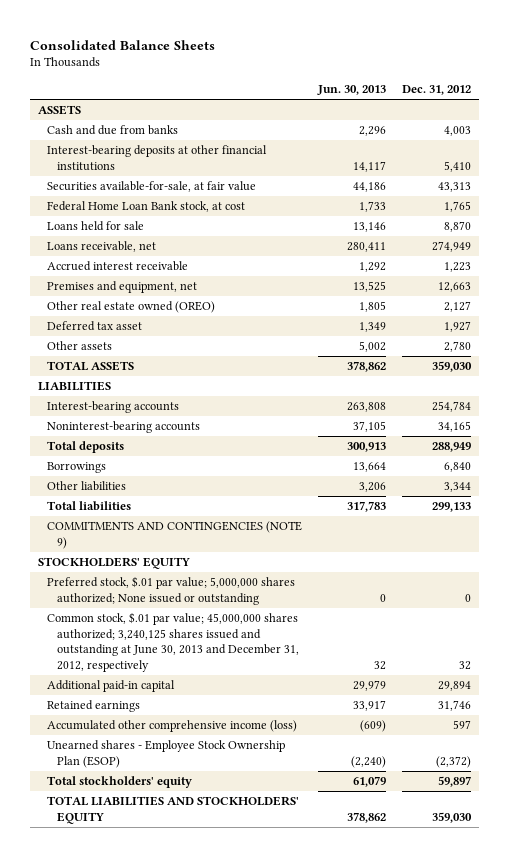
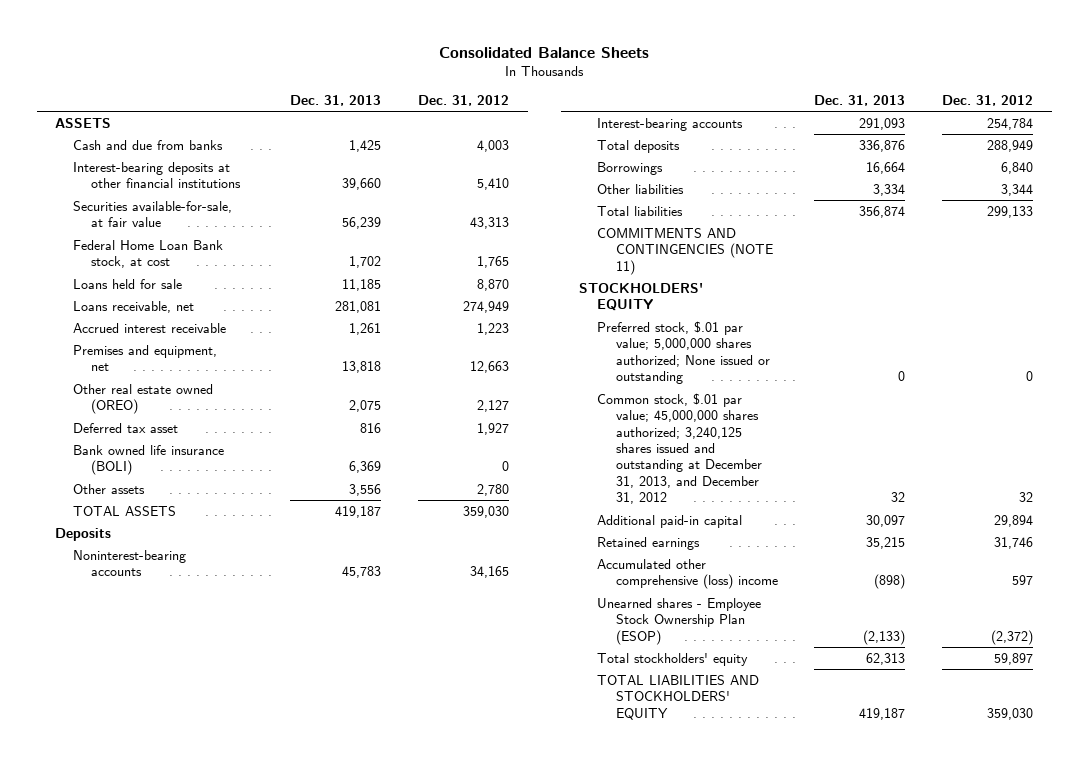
- | Jun. 30, 2013 | Dec. 31, 2012
+ | Dec. 31, 2013 | Dec. 31, 2012
+ Bank owned life insurance (BOLI) | 6,369 | 0
- LIABILITIES
+ Deposits
moved down: Interest-bearing accounts | 291,093 | 254,784
- COMMITMENTS AND CONTINGENCIES (NOTE 9)
+ COMMITMENTS AND CONTINGENCIES (NOTE 11)
- Common stock, $.01 par value; 45,000,000 shares authorized; 3,240,125 shares issued and outstanding at June 30, 2013 and December 31, 2012, respectively | 32 | 32
+ Common stock, $.01 par value; 45,000,000 shares authorized; 3,240,125 shares issued and outstanding at December 31, 2013, and December 31, 2012 | 32 | 32
- Accumulated other comprehensive income (loss) | (609) | 597
+ Accumulated other comprehensive (loss) income | (898) | 597

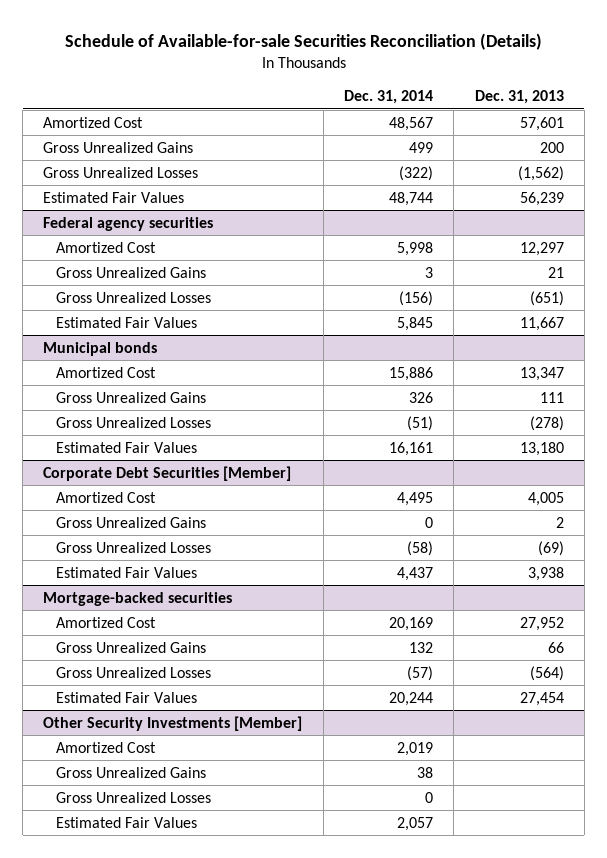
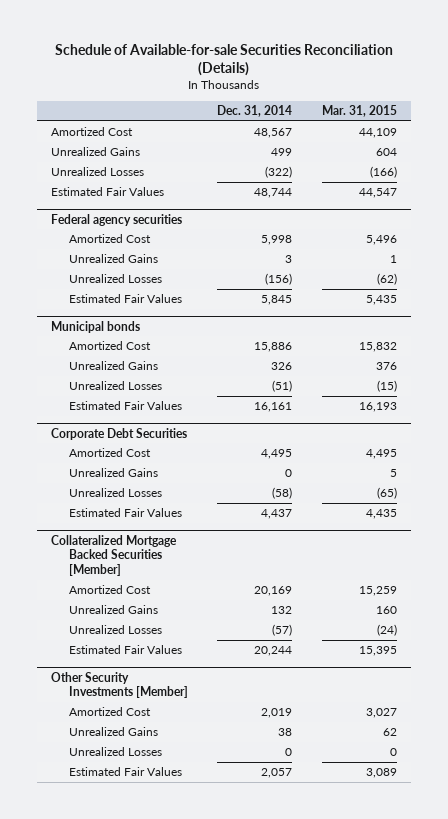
- | Dec. 31, 2014 | Dec. 31, 2013
+ | Dec. 31, 2014 | Mar. 31, 2015
- Gross Unrealized Gains | 499 | 200
- Gross Unrealized Losses | (322) | (1,562)
+ Unrealized Gains | 499 | 604
+ Unrealized Losses | (322) | (166)
@ Federal agency securities
- Gross Unrealized Gains | 3 | 21
- Gross Unrealized Losses | (156) | (651)
+ Unrealized Gains | 3 | 1
+ Unrealized Losses | (156) | (62)
@ Municipal bonds
- Gross Unrealized Gains | 326 | 111
- Gross Unrealized Losses | (51) | (278)
+ Unrealized Gains | 326 | 376
+ Unrealized Losses | (51) | (15)
- Corporate Debt Securities [Member]
+ Corporate Debt Securities
- Gross Unrealized Gains | 0 | 2
- Gross Unrealized Losses | (58) | (69)
+ Unrealized Gains | 0 | 5
+ Unrealized Losses | (58) | (65)
- Mortgage-backed securities
+ Collateralized Mortgage Backed Securities [Member]
- Gross Unrealized Gains | 132 | 66
- Gross Unrealized Losses | (57) | (564)
+ Unrealized Gains | 132 | 160
+ Unrealized Losses | (57) | (24)
@ Other Security Investments [Member]
- Gross Unrealized Gains | 38 |
- Gross Unrealized Losses | 0 |
+ Unrealized Gains | 38 | 62
+ Unrealized Losses | 0 | 0

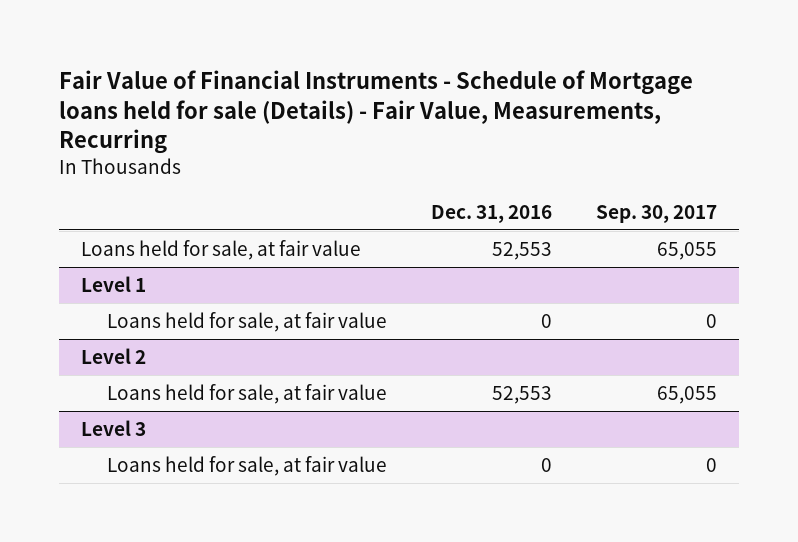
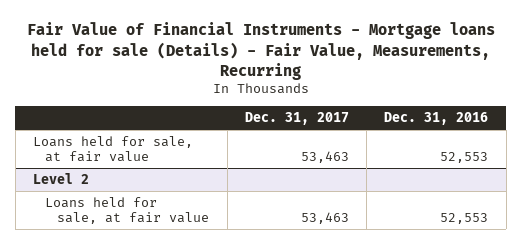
- Fair Value of Financial Instruments - Schedule of Mortgage loans held for sale (Details) - Fair Value, Measurements, Recurring
+ Fair Value of Financial Instruments - Mortgage loans held for sale (Details) - Fair Value, Measurements, Recurring
- | Dec. 31, 2016 | Sep. 30, 2017
+ | Dec. 31, 2017 | Dec. 31, 2016
- Level 1
- Loans held for sale, at fair value | 0 | 0
- Level 3
- Loans held for sale, at fair value | 0 | 0

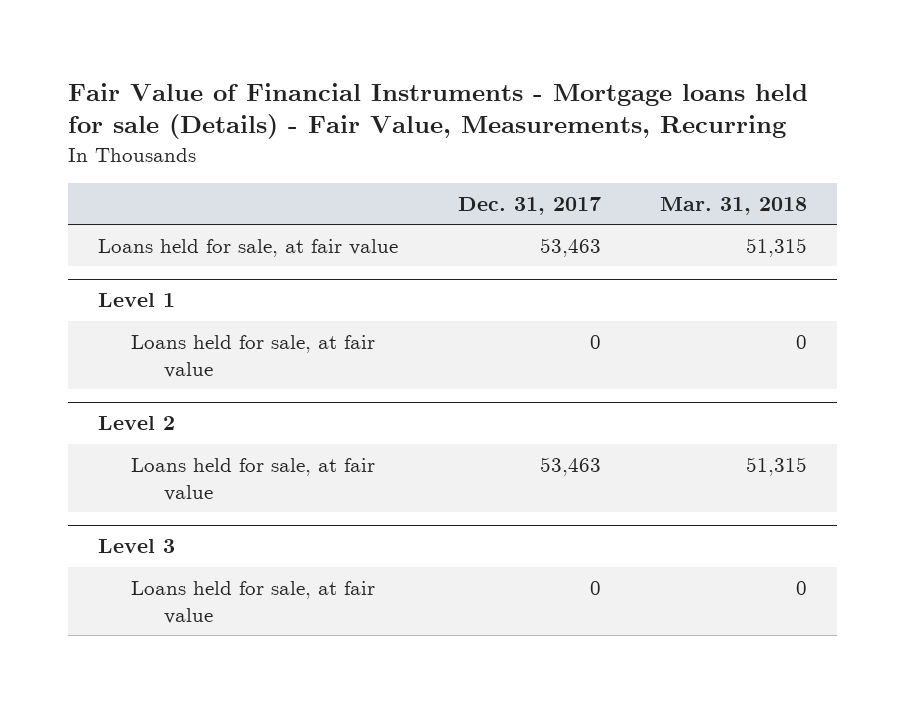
- | Dec. 31, 2017 | Dec. 31, 2016
+ | Dec. 31, 2017 | Mar. 31, 2018
+ Level 1
+ Loans held for sale, at fair value | 0 | 0
+ Level 3
+ Loans held for sale, at fair value | 0 | 0

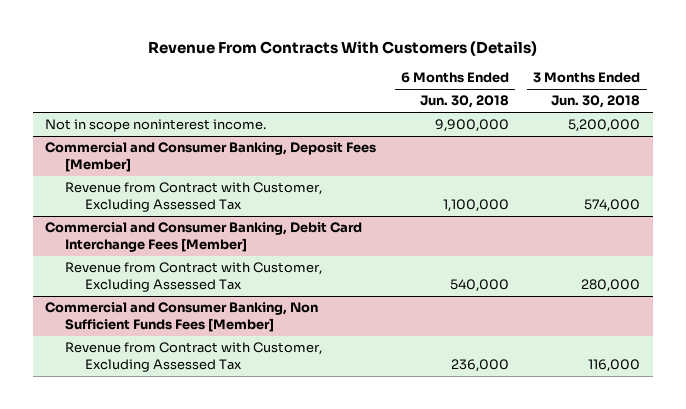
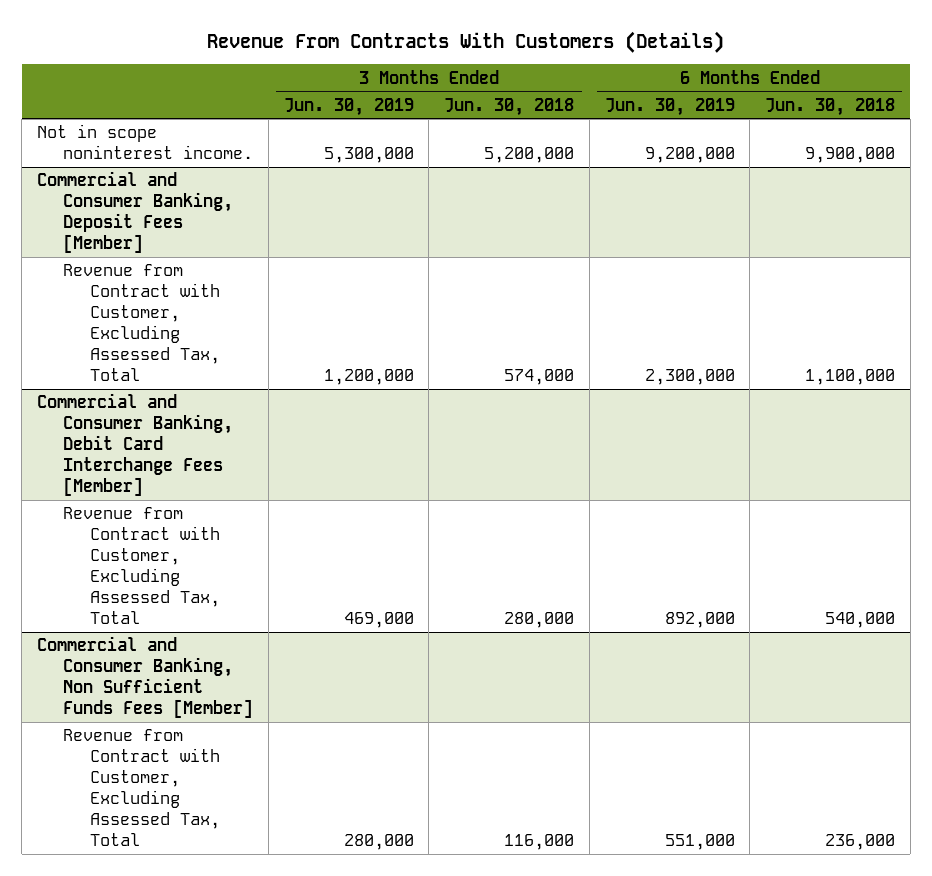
- | 6 Months Ended Jun. 30, 2018 | 3 Months Ended Jun. 30, 2018
+ | 3 Months Ended Jun. 30, 2019 | 3 Months Ended Jun. 30, 2018 | 6 Months Ended Jun. 30, 2019 | 6 Months Ended Jun. 30, 2018
@ Commercial and Consumer Banking, Deposit Fees [Member]
- Revenue from Contract with Customer, Excluding Assessed Tax | 1,100,000 | 574,000
+ Revenue from Contract with Customer, Excluding Assessed Tax, Total | 1,200,000 | 574,000 | 2,300,000 | 1,100,000
@ Commercial and Consumer Banking, Debit Card Interchange Fees [Member]
- Revenue from Contract with Customer, Excluding Assessed Tax | 540,000 | 280,000
+ Revenue from Contract with Customer, Excluding Assessed Tax, Total | 469,000 | 280,000 | 892,000 | 540,000
@ Commercial and Consumer Banking, Non Sufficient Funds Fees [Member]
- Revenue from Contract with Customer, Excluding Assessed Tax | 236,000 | 116,000
+ Revenue from Contract with Customer, Excluding Assessed Tax, Total | 280,000 | 116,000 | 551,000 | 236,000

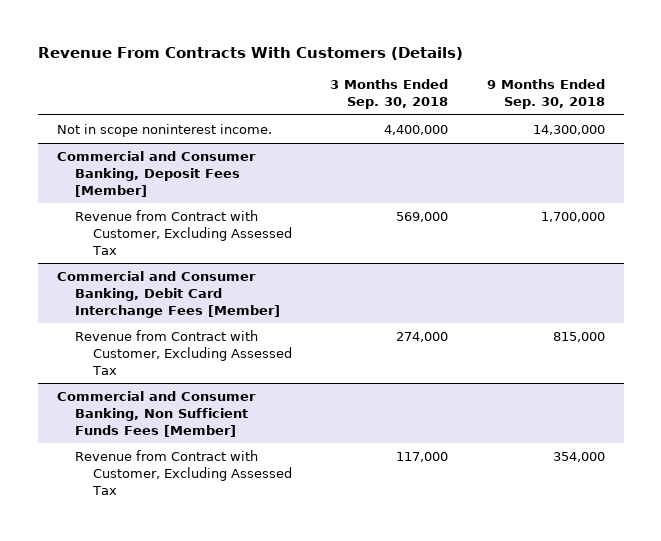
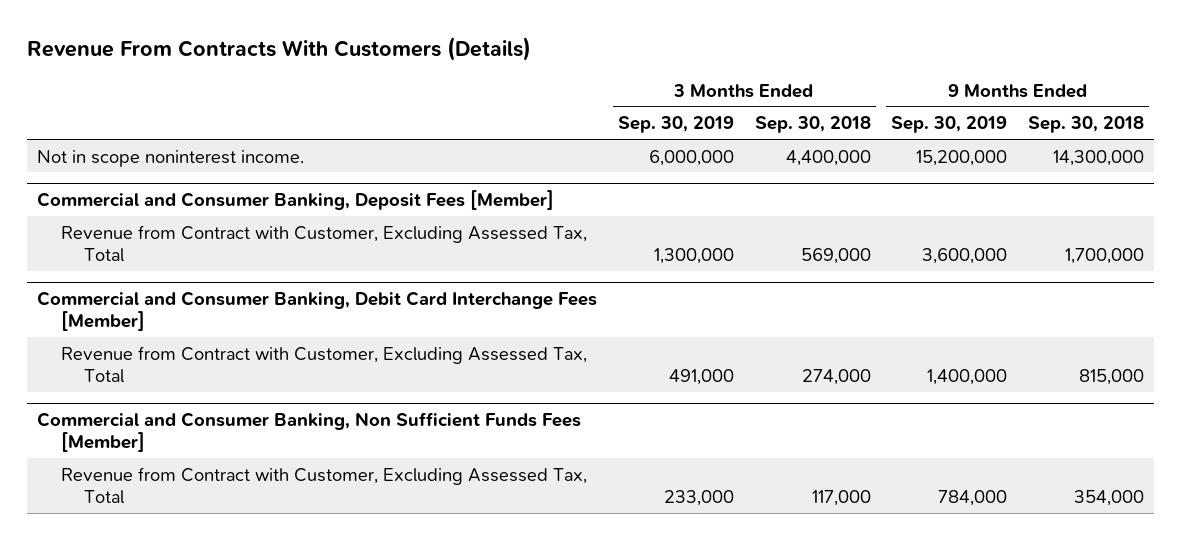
- | 3 Months Ended Sep. 30, 2018 | 9 Months Ended Sep. 30, 2018
+ | 3 Months Ended Sep. 30, 2019 | 3 Months Ended Sep. 30, 2018 | 9 Months Ended Sep. 30, 2019 | 9 Months Ended Sep. 30, 2018
@ Commercial and Consumer Banking, Deposit Fees [Member]
- Revenue from Contract with Customer, Excluding Assessed Tax | 569,000 | 1,700,000
+ Revenue from Contract with Customer, Excluding Assessed Tax, Total | 1,300,000 | 569,000 | 3,600,000 | 1,700,000
@ Commercial and Consumer Banking, Debit Card Interchange Fees [Member]
- Revenue from Contract with Customer, Excluding Assessed Tax | 274,000 | 815,000
+ Revenue from Contract with Customer, Excluding Assessed Tax, Total | 491,000 | 274,000 | 1,400,000 | 815,000
@ Commercial and Consumer Banking, Non Sufficient Funds Fees [Member]
- Revenue from Contract with Customer, Excluding Assessed Tax | 117,000 | 354,000
+ Revenue from Contract with Customer, Excluding Assessed Tax, Total | 233,000 | 117,000 | 784,000 | 354,000

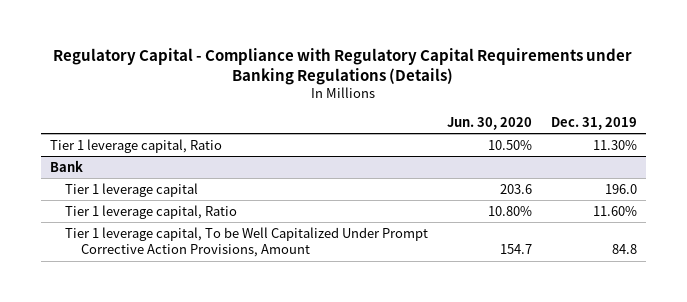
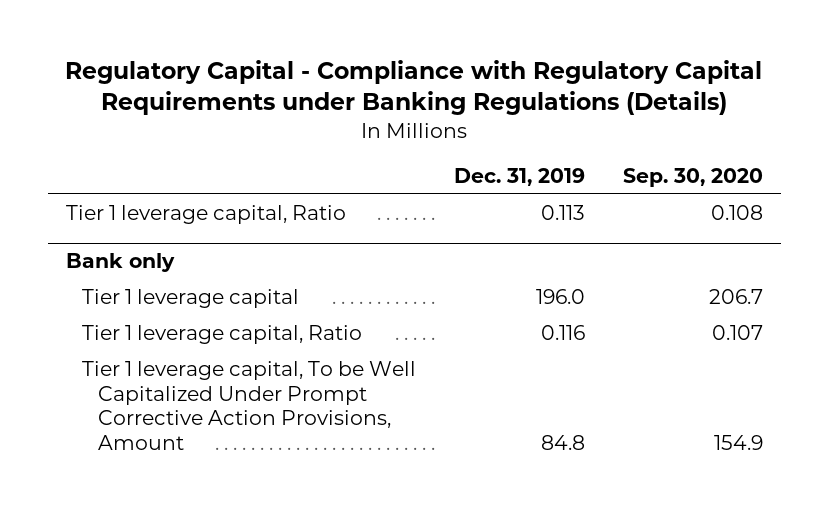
- | Jun. 30, 2020 | Dec. 31, 2019
+ | Dec. 31, 2019 | Sep. 30, 2020
- Tier 1 leverage capital, Ratio | 10.50% | 11.30%
- Bank
+ Tier 1 leverage capital, Ratio | 0.113 | 0.108
+ Bank only
- Tier 1 leverage capital, Ratio | 10.80% | 11.60%
+ Tier 1 leverage capital, Ratio | 0.116 | 0.107

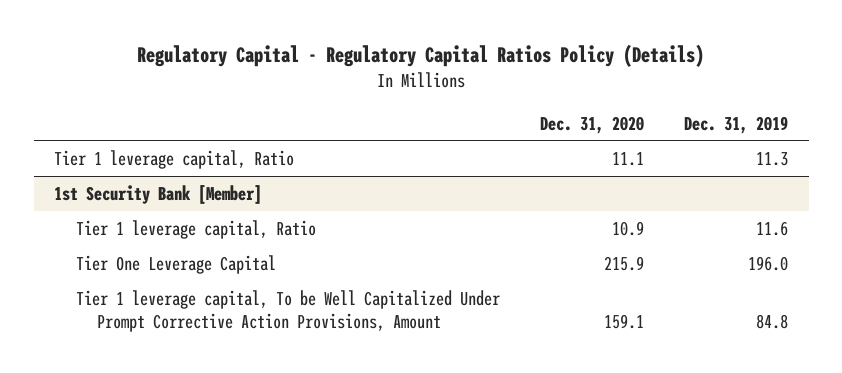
- Regulatory Capital - Compliance with Regulatory Capital Requirements under Banking Regulations (Details)
+ Regulatory Capital - Regulatory Capital Ratios Policy (Details)
- | Dec. 31, 2019 | Sep. 30, 2020
+ | Dec. 31, 2020 | Dec. 31, 2019
- Tier 1 leverage capital, Ratio | 0.113 | 0.108
- Bank only
- Tier 1 leverage capital | 196.0 | 206.7
- Tier 1 leverage capital, Ratio | 0.116 | 0.107
+ Tier 1 leverage capital, Ratio | 11.1 | 11.3
+ 1st Security Bank [Member]
+ Tier 1 leverage capital, Ratio | 10.9 | 11.6
+ Tier One Leverage Capital | 215.9 | 196.0

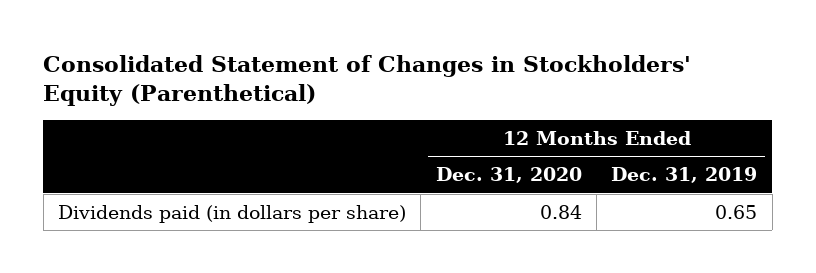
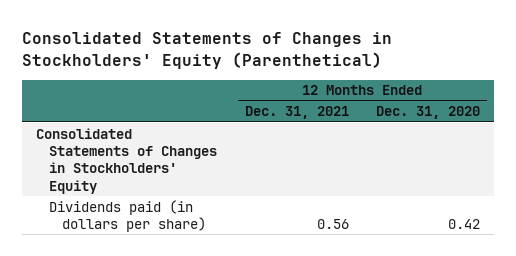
- Consolidated Statement of Changes in Stockholders' Equity (Parenthetical)
+ Consolidated Statements of Changes in Stockholders' Equity (Parenthetical)
- | 12 Months Ended Dec. 31, 2020 | 12 Months Ended Dec. 31, 2019
+ | 12 Months Ended Dec. 31, 2021 | 12 Months Ended Dec. 31, 2020
- Dividends paid (in dollars per share) | 0.84 | 0.65
+ Consolidated Statements of Changes in Stockholders' Equity
+ Dividends paid (in dollars per share) | 0.56 | 0.42

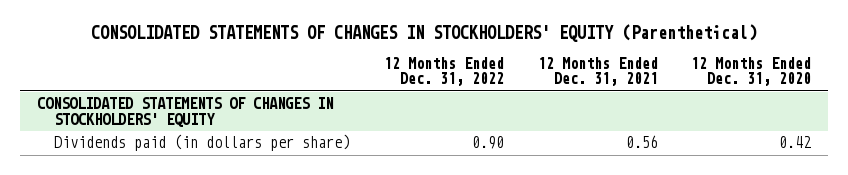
- Consolidated Statements of Changes in Stockholders' Equity (Parenthetical)
+ CONSOLIDATED STATEMENTS OF CHANGES IN STOCKHOLDERS' EQUITY (Parenthetical)
- | 12 Months Ended Dec. 31, 2021 | 12 Months Ended Dec. 31, 2020
+ | 12 Months Ended Dec. 31, 2022 | 12 Months Ended Dec. 31, 2021 | 12 Months Ended Dec. 31, 2020
- Consolidated Statements of Changes in Stockholders' Equity
+ CONSOLIDATED STATEMENTS OF CHANGES IN STOCKHOLDERS' EQUITY

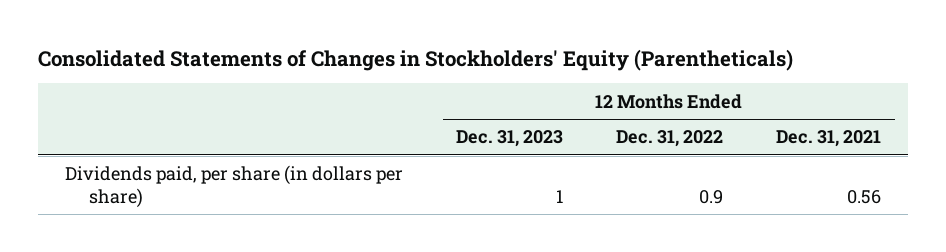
- CONSOLIDATED STATEMENTS OF CHANGES IN STOCKHOLDERS' EQUITY (Parenthetical)
+ Consolidated Statements of Changes in Stockholders' Equity (Parentheticals)
- | 12 Months Ended Dec. 31, 2022 | 12 Months Ended Dec. 31, 2021 | 12 Months Ended Dec. 31, 2020
+ | 12 Months Ended Dec. 31, 2023 | 12 Months Ended Dec. 31, 2022 | 12 Months Ended Dec. 31, 2021
- CONSOLIDATED STATEMENTS OF CHANGES IN STOCKHOLDERS' EQUITY
- Dividends paid (in dollars per share) | 0.90 | 0.56 | 0.42
+ Dividends paid, per share (in dollars per share) | 1 | 0.9 | 0.56

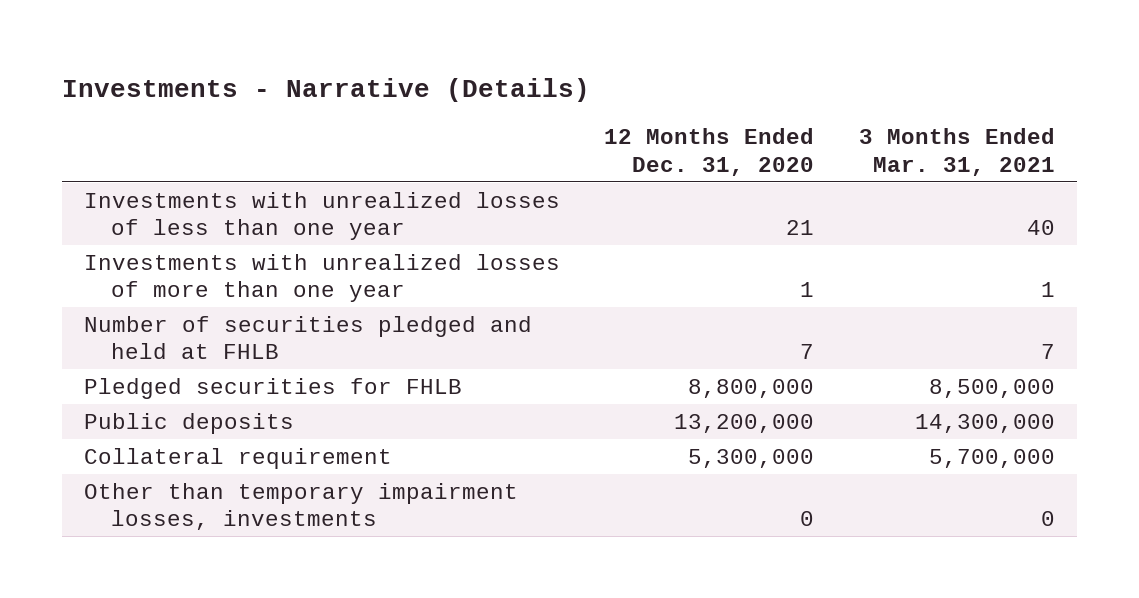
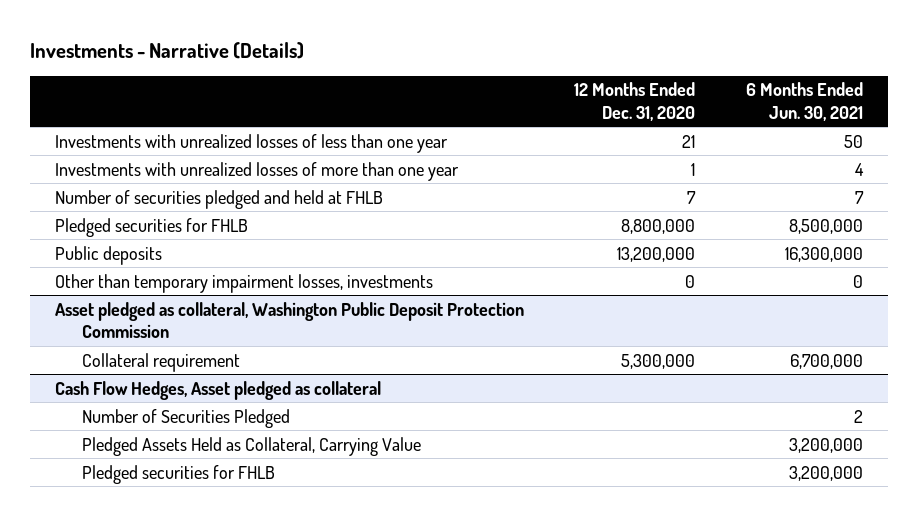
- | 12 Months Ended Dec. 31, 2020 | 3 Months Ended Mar. 31, 2021
+ | 12 Months Ended Dec. 31, 2020 | 6 Months Ended Jun. 30, 2021
- Collateral requirement | 5,300,000 | 5,700,000
+ Asset pledged as collateral, Washington Public Deposit Protection Commission
+ Collateral requirement | 5,300,000 | 6,700,000
+ Cash Flow Hedges, Asset pledged as collateral
+ Number of Securities Pledged | | 2
+ Pledged Assets Held as Collateral, Carrying Value | | 3,200,000
+ Pledged securities for FHLB | | 3,200,000

